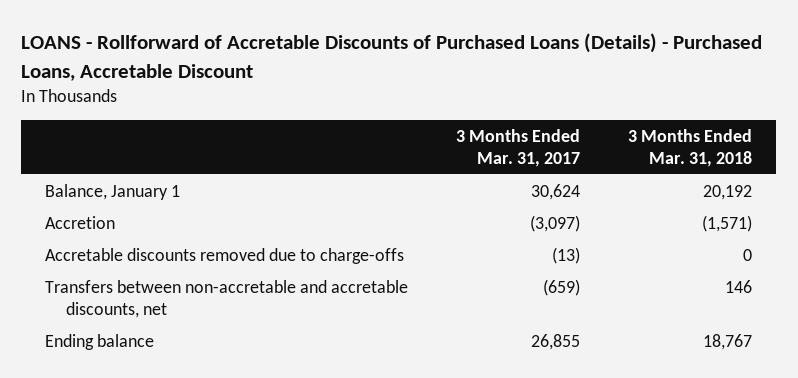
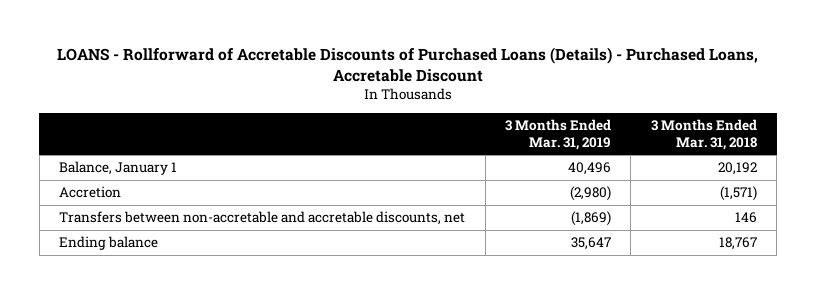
- | 3 Months Ended Mar. 31, 2017 | 3 Months Ended Mar. 31, 2018
+ | 3 Months Ended Mar. 31, 2019 | 3 Months Ended Mar. 31, 2018
- Accretable discounts removed due to charge-offs | (13) | 0

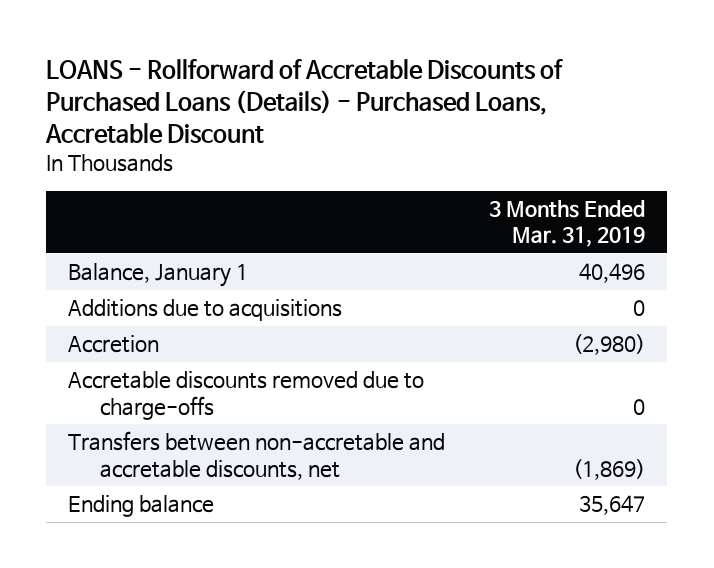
- | 3 Months Ended Mar. 31, 2019 | 3 Months Ended Mar. 31, 2018
+ | 3 Months Ended Mar. 31, 2019
+ Additions due to acquisitions | 0
+ Accretable discounts removed due to charge-offs | 0

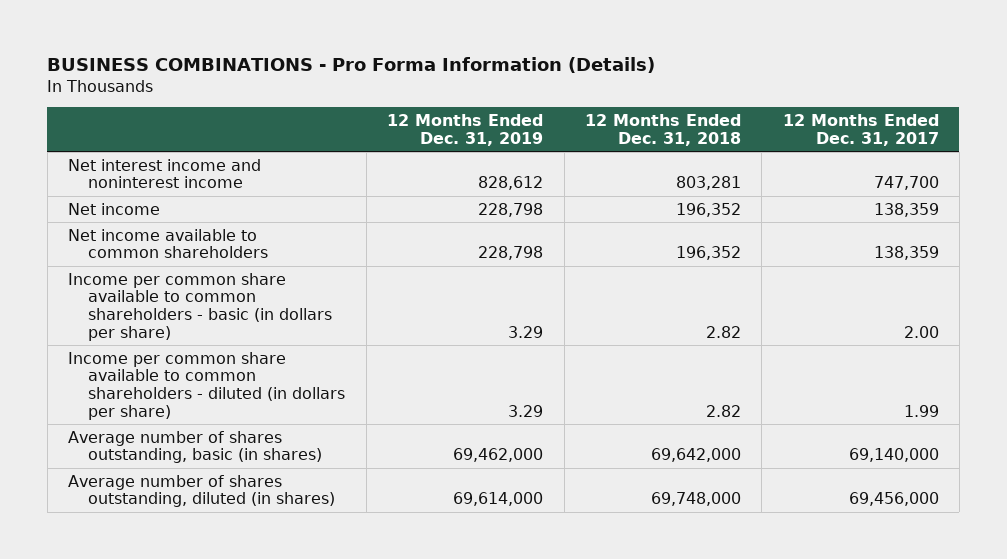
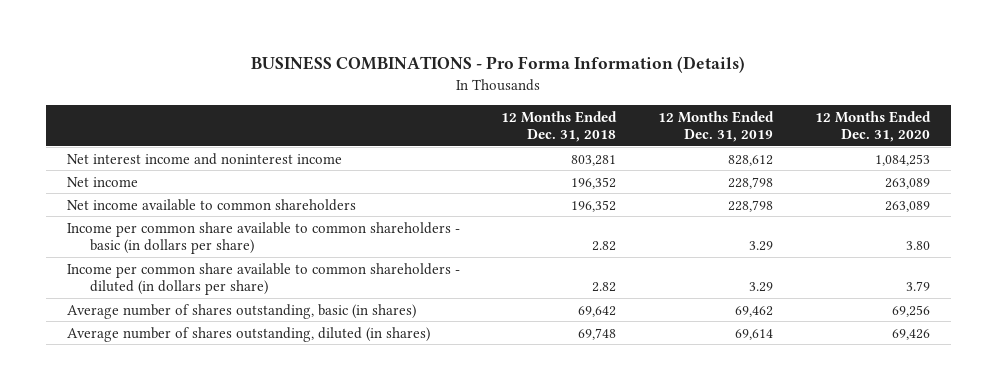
- | 12 Months Ended Dec. 31, 2019 | 12 Months Ended Dec. 31, 2018 | 12 Months Ended Dec. 31, 2017
+ | 12 Months Ended Dec. 31, 2018 | 12 Months Ended Dec. 31, 2019 | 12 Months Ended Dec. 31, 2020
- Average number of shares outstanding, basic (in shares) | 69,462,000 | 69,642,000 | 69,140,000
- Average number of shares outstanding, diluted (in shares) | 69,614,000 | 69,748,000 | 69,456,000
+ Average number of shares outstanding, basic (in shares) | 69,642 | 69,462 | 69,256
+ Average number of shares outstanding, diluted (in shares) | 69,748 | 69,614 | 69,426

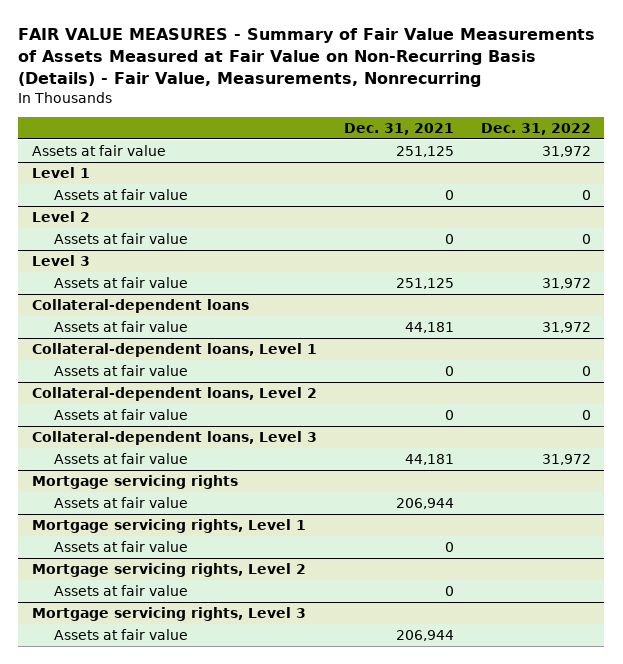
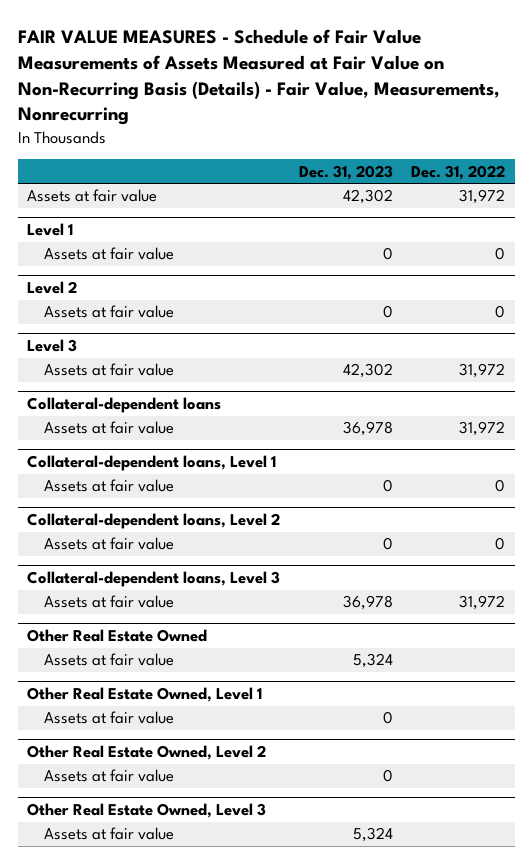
- FAIR VALUE MEASURES - Summary of Fair Value Measurements of Assets Measured at Fair Value on Non-Recurring Basis (Details) - Fair Value, Measurements, Nonrecurring
+ FAIR VALUE MEASURES - Schedule of Fair Value Measurements of Assets Measured at Fair Value on Non-Recurring Basis (Details) - Fair Value, Measurements, Nonrecurring
- | Dec. 31, 2021 | Dec. 31, 2022
+ | Dec. 31, 2023 | Dec. 31, 2022
- Mortgage servicing rights
+ Other Real Estate Owned
- Mortgage servicing rights, Level 1
+ Other Real Estate Owned, Level 1
- Mortgage servicing rights, Level 2
+ Other Real Estate Owned, Level 2
- Mortgage servicing rights, Level 3
+ Other Real Estate Owned, Level 3

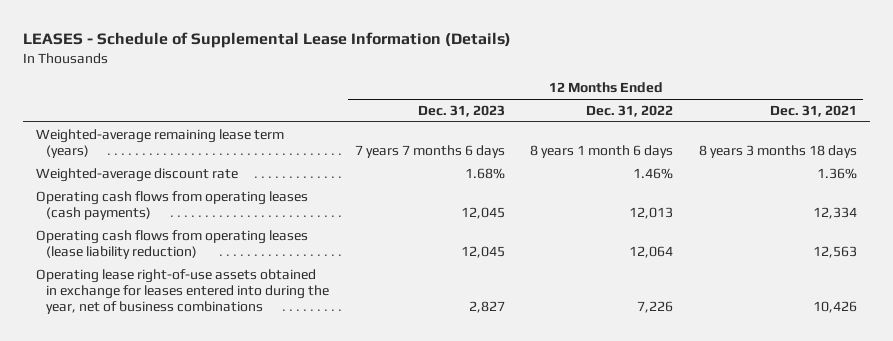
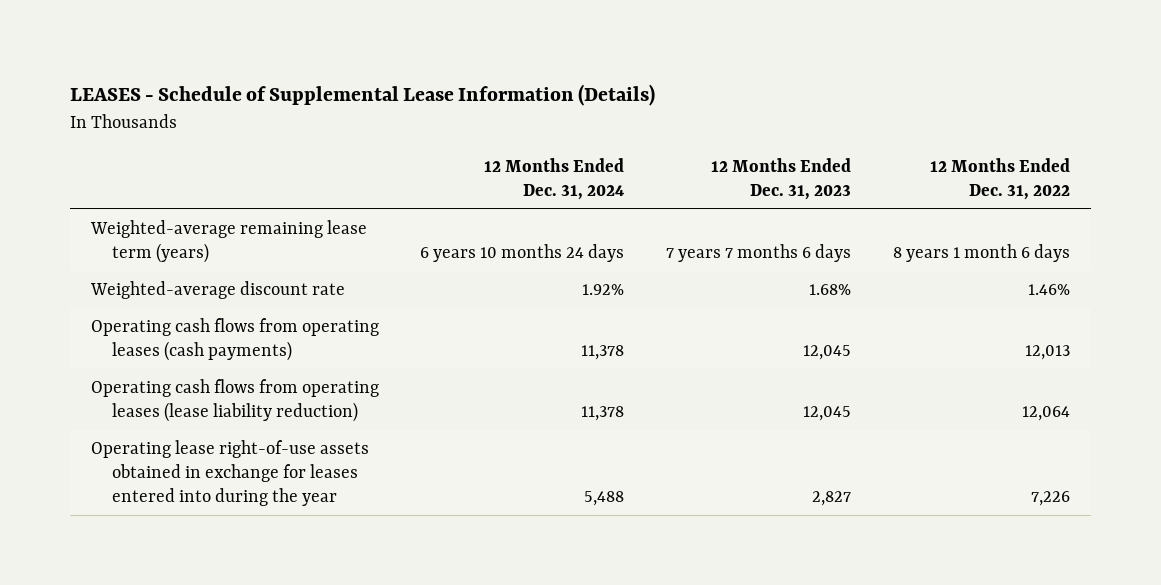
- | 12 Months Ended Dec. 31, 2023 | 12 Months Ended Dec. 31, 2022 | 12 Months Ended Dec. 31, 2021
+ | 12 Months Ended Dec. 31, 2024 | 12 Months Ended Dec. 31, 2023 | 12 Months Ended Dec. 31, 2022
- Operating lease right-of-use assets obtained in exchange for leases entered into during the year, net of business combinations | 2,827 | 7,226 | 10,426
+ Operating lease right-of-use assets obtained in exchange for leases entered into during the year | 5,488 | 2,827 | 7,226

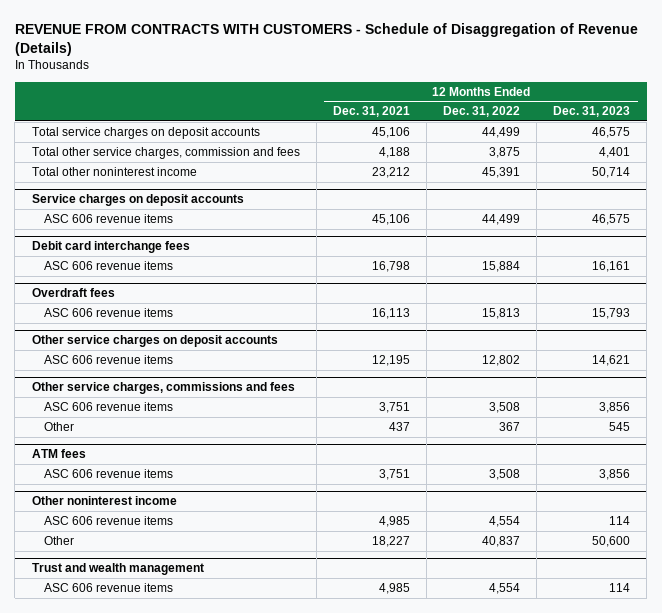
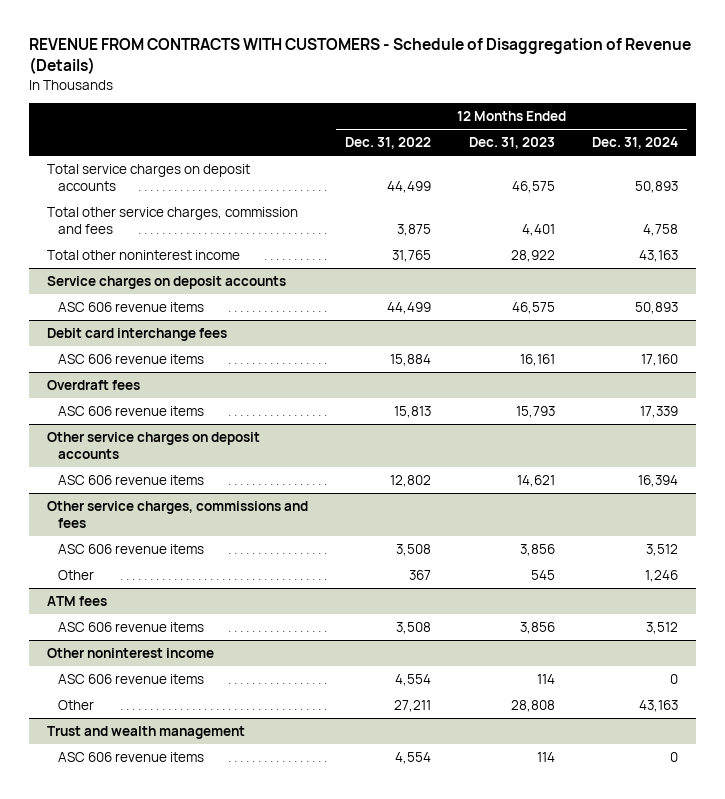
- | 12 Months Ended Dec. 31, 2021 | 12 Months Ended Dec. 31, 2022 | 12 Months Ended Dec. 31, 2023
+ | 12 Months Ended Dec. 31, 2022 | 12 Months Ended Dec. 31, 2023 | 12 Months Ended Dec. 31, 2024
- Total other noninterest income | 23,212 | 45,391 | 50,714
+ Total other noninterest income | 31,765 | 28,922 | 43,163
@ Other noninterest income
- Other | 18,227 | 40,837 | 50,600
+ Other | 27,211 | 28,808 | 43,163

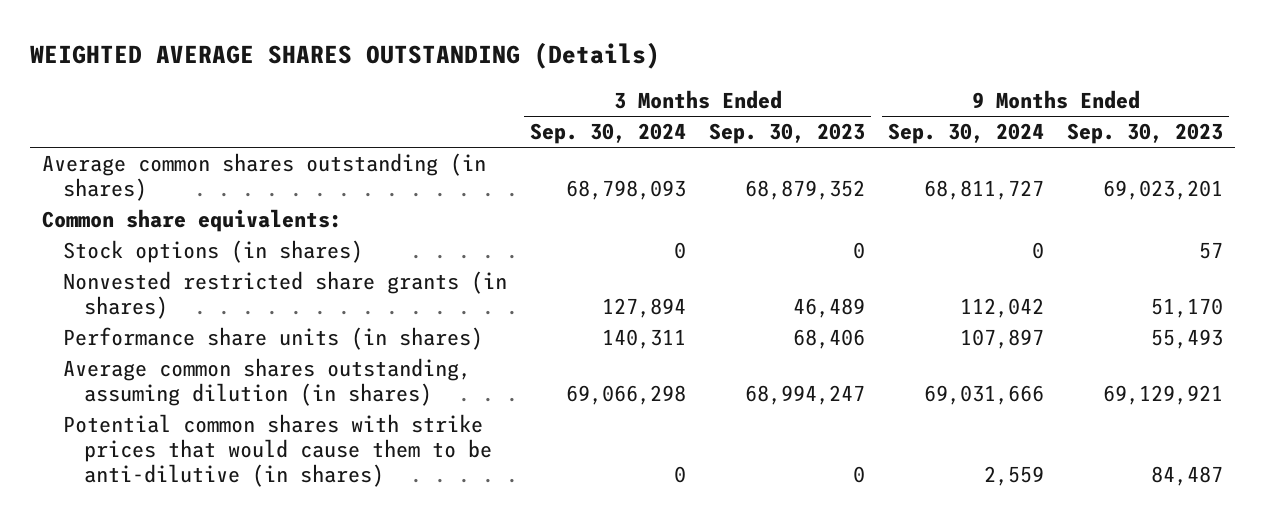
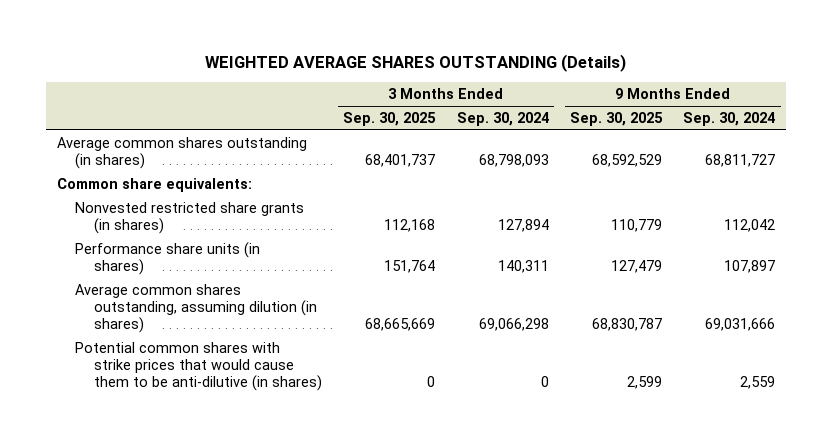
- | 3 Months Ended Sep. 30, 2024 | 3 Months Ended Sep. 30, 2023 | 9 Months Ended Sep. 30, 2024 | 9 Months Ended Sep. 30, 2023
+ | 3 Months Ended Sep. 30, 2025 | 3 Months Ended Sep. 30, 2024 | 9 Months Ended Sep. 30, 2025 | 9 Months Ended Sep. 30, 2024
- Stock options (in shares) | 0 | 0 | 0 | 57

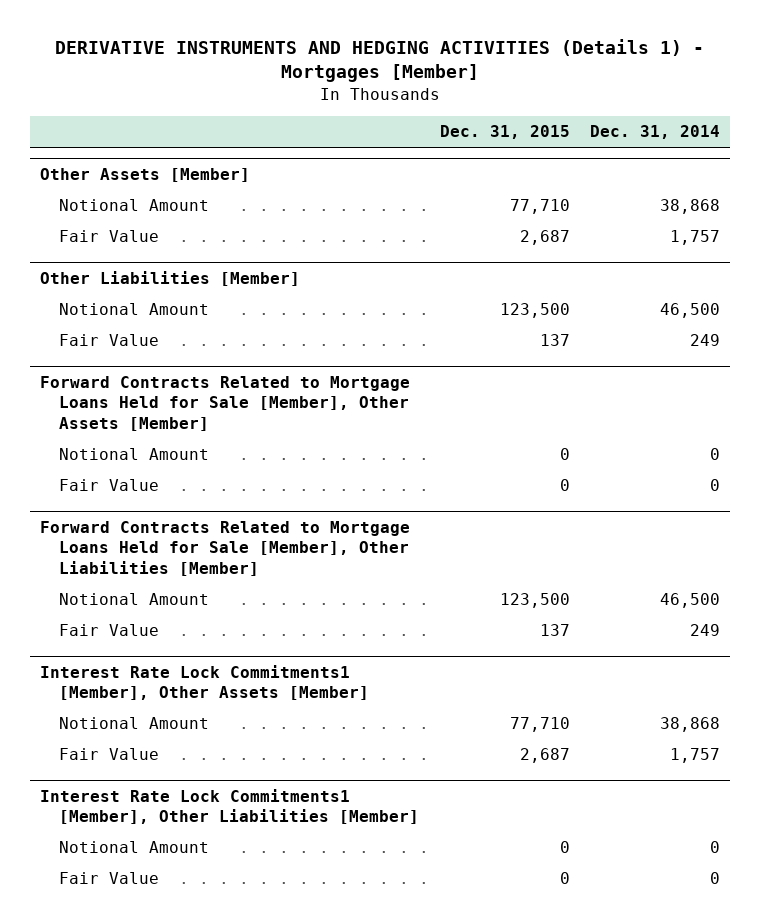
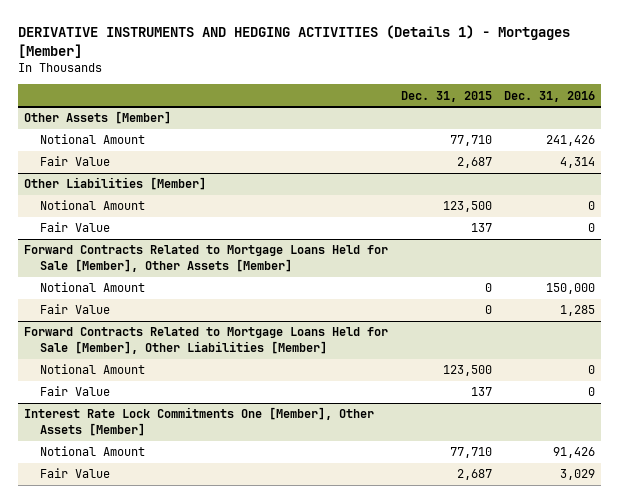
- | Dec. 31, 2015 | Dec. 31, 2014
+ | Dec. 31, 2015 | Dec. 31, 2016
- Interest Rate Lock Commitments1 [Member], Other Assets [Member]
+ Interest Rate Lock Commitments One [Member], Other Assets [Member]
- Interest Rate Lock Commitments1 [Member], Other Liabilities [Member]
- Notional Amount | 0 | 0
- Fair Value | 0 | 0

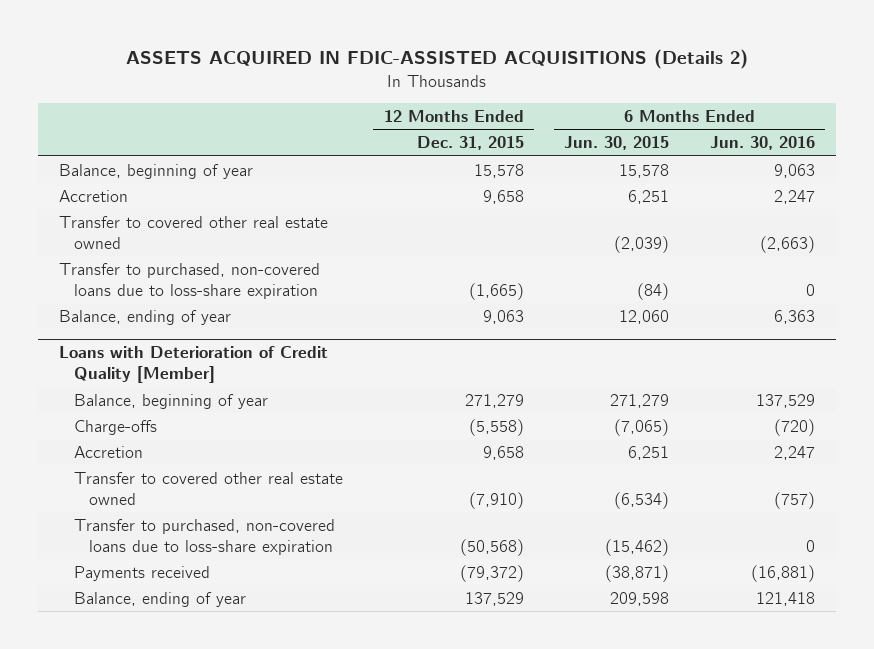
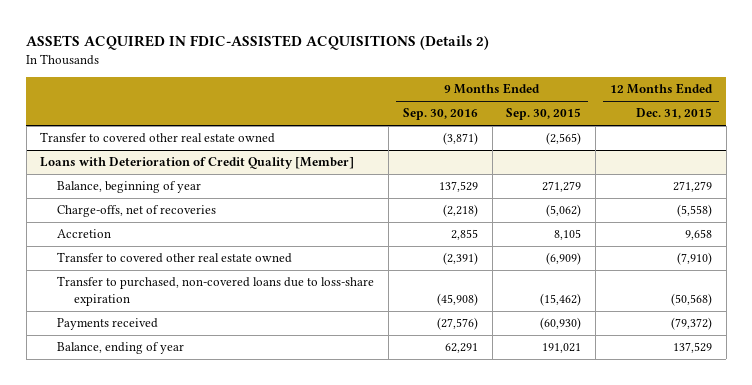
- | 12 Months Ended Dec. 31, 2015 | 6 Months Ended Jun. 30, 2015 | 6 Months Ended Jun. 30, 2016
+ | 9 Months Ended Sep. 30, 2016 | 9 Months Ended Sep. 30, 2015 | 12 Months Ended Dec. 31, 2015
- Balance, beginning of year | 15,578 | 15,578 | 9,063
- Accretion | 9,658 | 6,251 | 2,247
- Transfer to purchased, non-covered loans due to loss-share expiration | (1,665) | (84) | 0
- Balance, ending of year | 9,063 | 12,060 | 6,363
@ Loans with Deterioration of Credit Quality [Member]
- Charge-offs | (5,558) | (7,065) | (720)
+ Charge-offs, net of recoveries | (2,218) | (5,062) | (5,558)

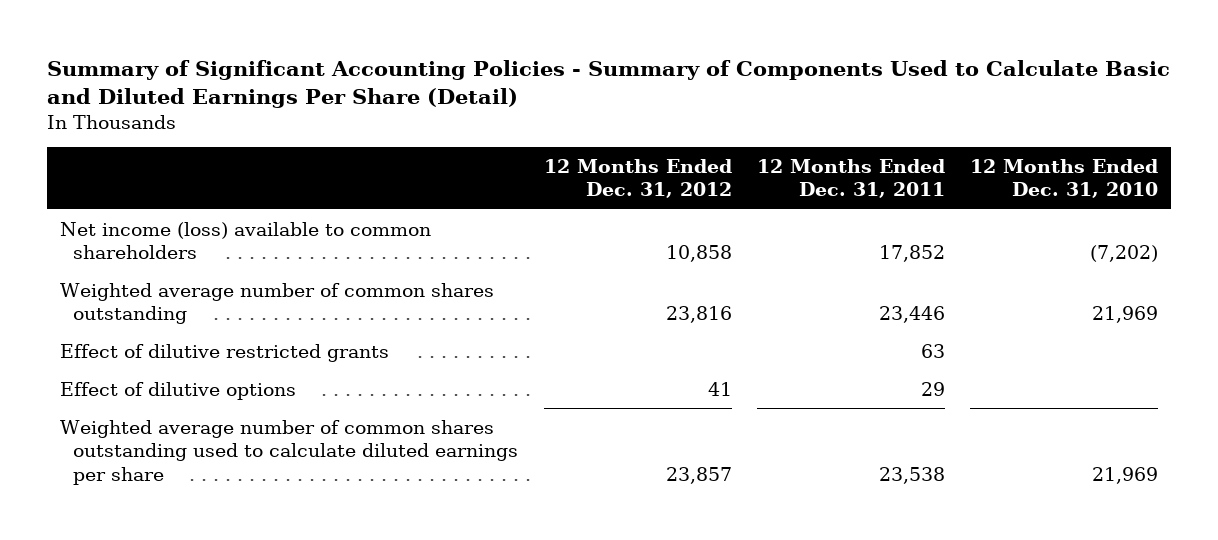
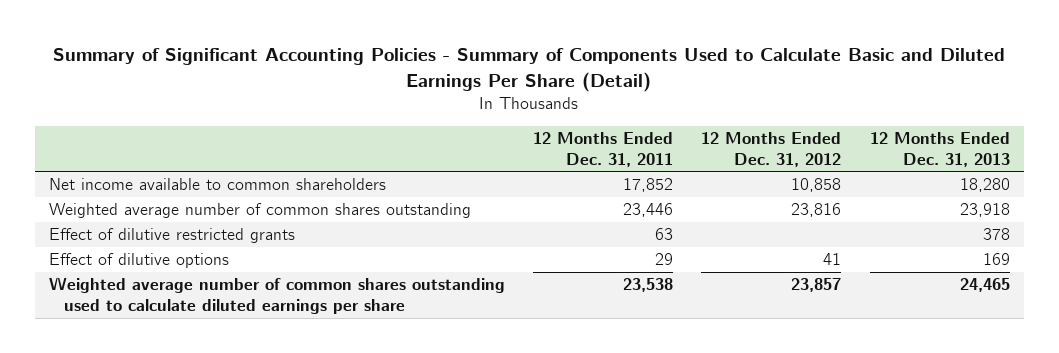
- | 12 Months Ended Dec. 31, 2012 | 12 Months Ended Dec. 31, 2011 | 12 Months Ended Dec. 31, 2010
+ | 12 Months Ended Dec. 31, 2011 | 12 Months Ended Dec. 31, 2012 | 12 Months Ended Dec. 31, 2013
- Net income (loss) available to common shareholders | 10,858 | 17,852 | (7,202)
+ Net income available to common shareholders | 17,852 | 10,858 | 18,280

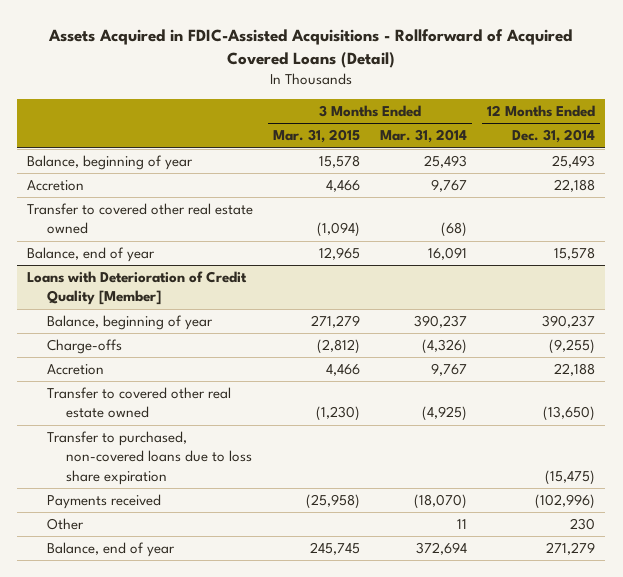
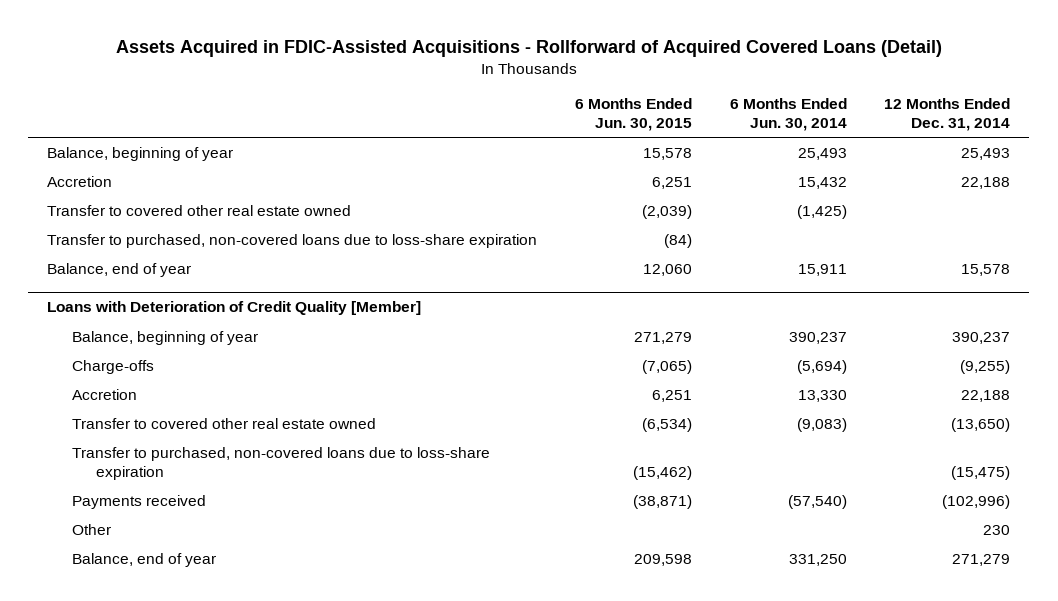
- | 3 Months Ended Mar. 31, 2015 | 3 Months Ended Mar. 31, 2014 | 12 Months Ended Dec. 31, 2014
+ | 6 Months Ended Jun. 30, 2015 | 6 Months Ended Jun. 30, 2014 | 12 Months Ended Dec. 31, 2014
+ Transfer to purchased, non-covered loans due to loss-share expiration | (84) | |
@ Loans with Deterioration of Credit Quality [Member]
- Transfer to purchased, non-covered loans due to loss share expiration | | | (15,475)
+ Transfer to purchased, non-covered loans due to loss-share expiration | (15,462) | | (15,475)

